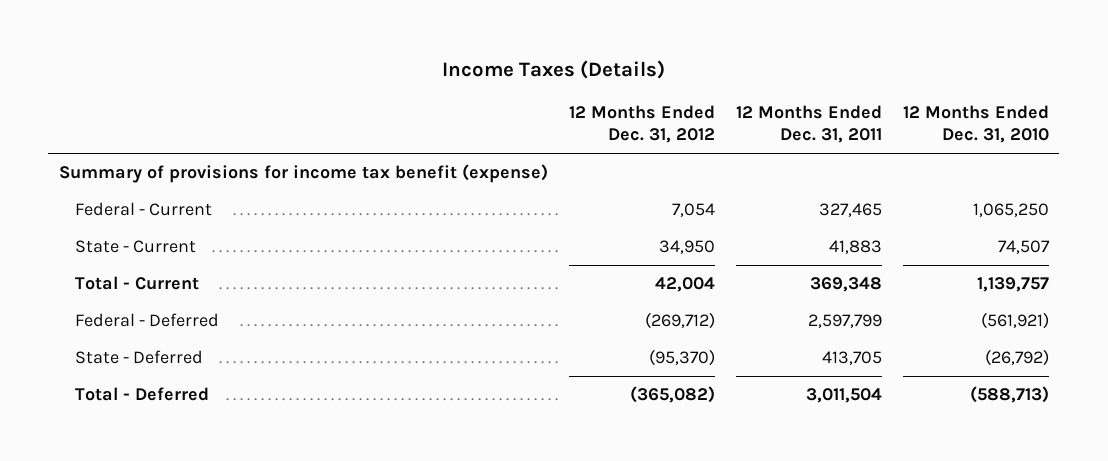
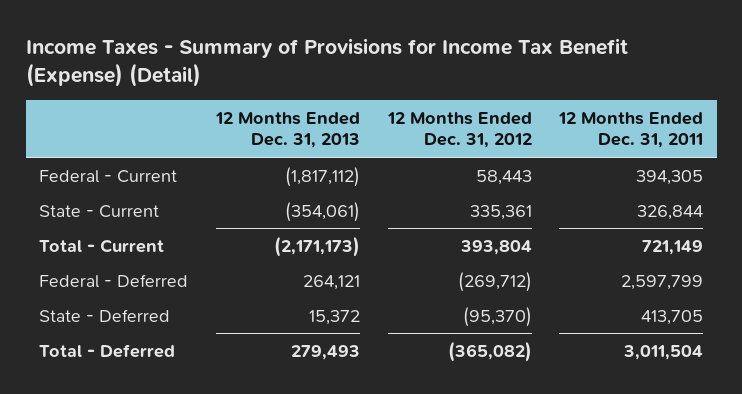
- Income Taxes (Details)
+ Income Taxes - Summary of Provisions for Income Tax Benefit (Expense) (Detail)
- | 12 Months Ended Dec. 31, 2012 | 12 Months Ended Dec. 31, 2011 | 12 Months Ended Dec. 31, 2010
+ | 12 Months Ended Dec. 31, 2013 | 12 Months Ended Dec. 31, 2012 | 12 Months Ended Dec. 31, 2011
- Summary of provisions for income tax benefit (expense)
- Federal - Current | 7,054 | 327,465 | 1,065,250
- State - Current | 34,950 | 41,883 | 74,507
- Total - Current | 42,004 | 369,348 | 1,139,757
+ Federal - Current | (1,817,112) | 58,443 | 394,305
+ State - Current | (354,061) | 335,361 | 326,844
+ Total - Current | (2,171,173) | 393,804 | 721,149

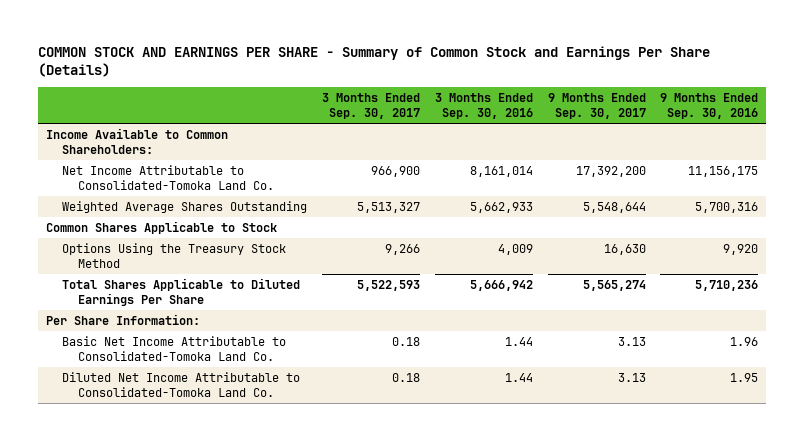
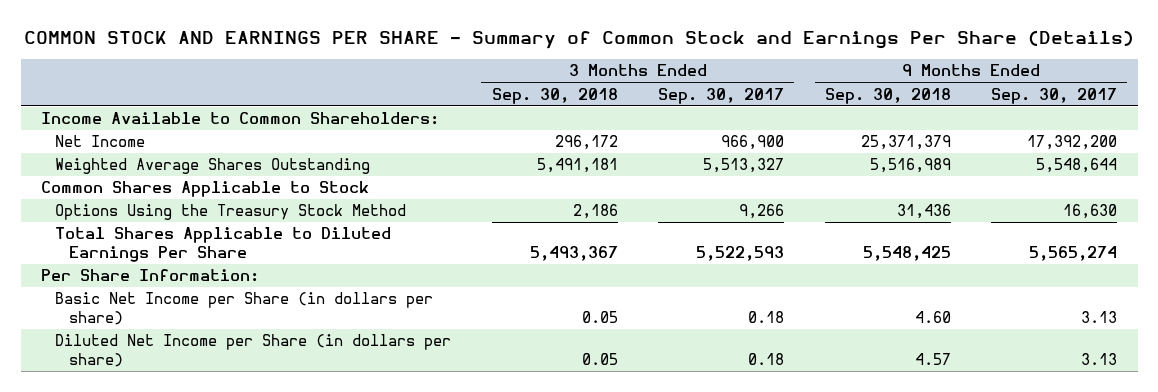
- | 3 Months Ended Sep. 30, 2017 | 3 Months Ended Sep. 30, 2016 | 9 Months Ended Sep. 30, 2017 | 9 Months Ended Sep. 30, 2016
+ | 3 Months Ended Sep. 30, 2018 | 3 Months Ended Sep. 30, 2017 | 9 Months Ended Sep. 30, 2018 | 9 Months Ended Sep. 30, 2017
- Net Income Attributable to Consolidated-Tomoka Land Co. | 966,900 | 8,161,014 | 17,392,200 | 11,156,175
+ Net Income | 296,172 | 966,900 | 25,371,379 | 17,392,200
- Basic Net Income Attributable to Consolidated-Tomoka Land Co. | 0.18 | 1.44 | 3.13 | 1.96
- Diluted Net Income Attributable to Consolidated-Tomoka Land Co. | 0.18 | 1.44 | 3.13 | 1.95
+ Basic Net Income per Share (in dollars per share) | 0.05 | 0.18 | 4.60 | 3.13
+ Diluted Net Income per Share (in dollars per share) | 0.05 | 0.18 | 4.57 | 3.13

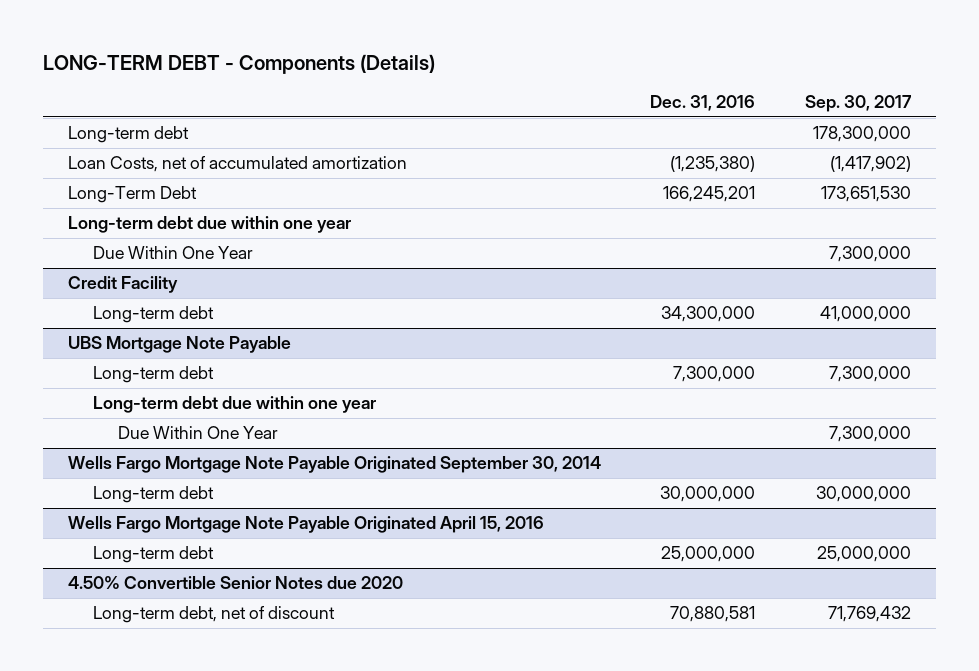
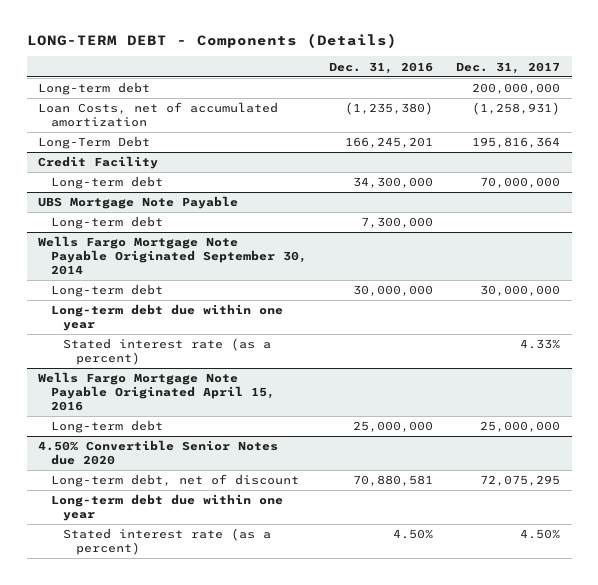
- | Dec. 31, 2016 | Sep. 30, 2017
+ | Dec. 31, 2016 | Dec. 31, 2017
- Long-term debt due within one year
- Due Within One Year | | 7,300,000
@ UBS Mortgage Note Payable
- Long-term debt due within one year
- Due Within One Year | | 7,300,000
@ Wells Fargo Mortgage Note Payable Originated September 30, 2014
+ Long-term debt due within one year
+ Stated interest rate (as a percent) | | 4.33%
@ 4.50% Convertible Senior Notes due 2020
+ Long-term debt due within one year
+ Stated interest rate (as a percent) | 4.50% | 4.50%

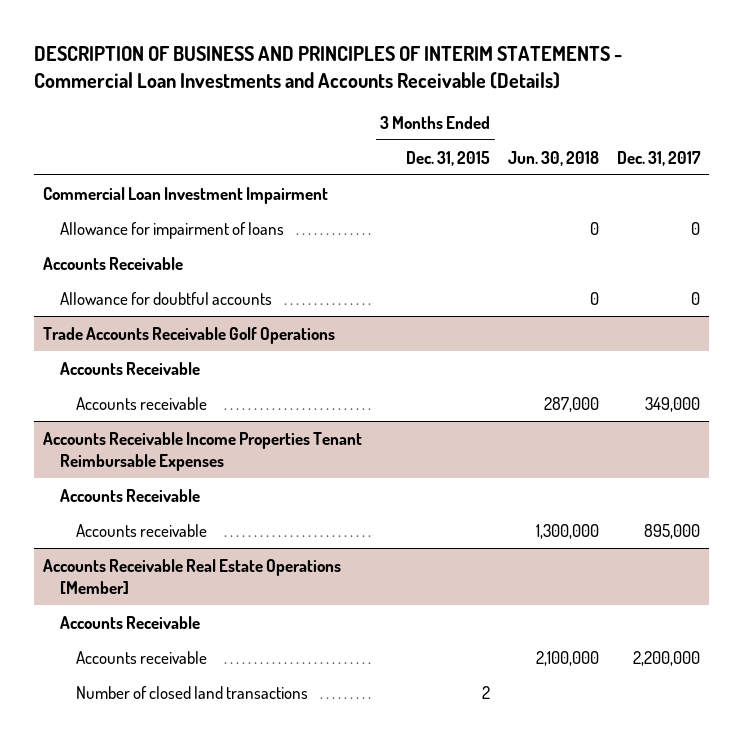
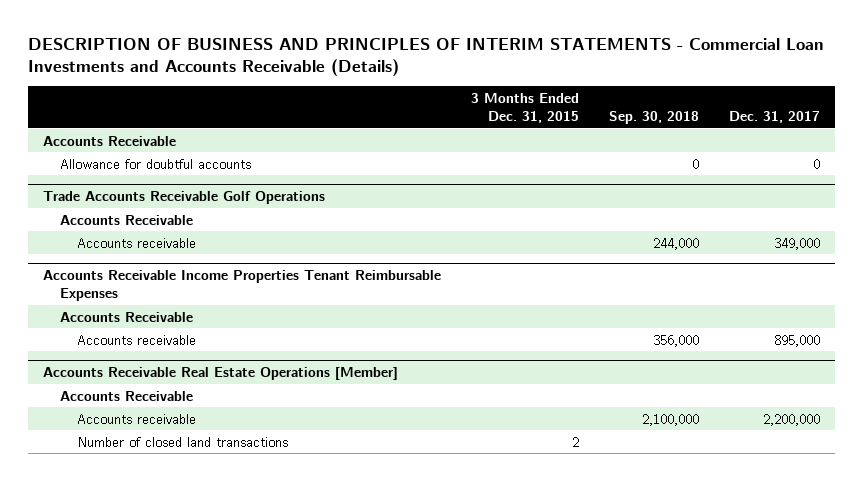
- | 3 Months Ended Dec. 31, 2015 | Jun. 30, 2018 | Dec. 31, 2017
+ | 3 Months Ended Dec. 31, 2015 | Sep. 30, 2018 | Dec. 31, 2017
- Commercial Loan Investment Impairment
- Allowance for impairment of loans | | 0 | 0

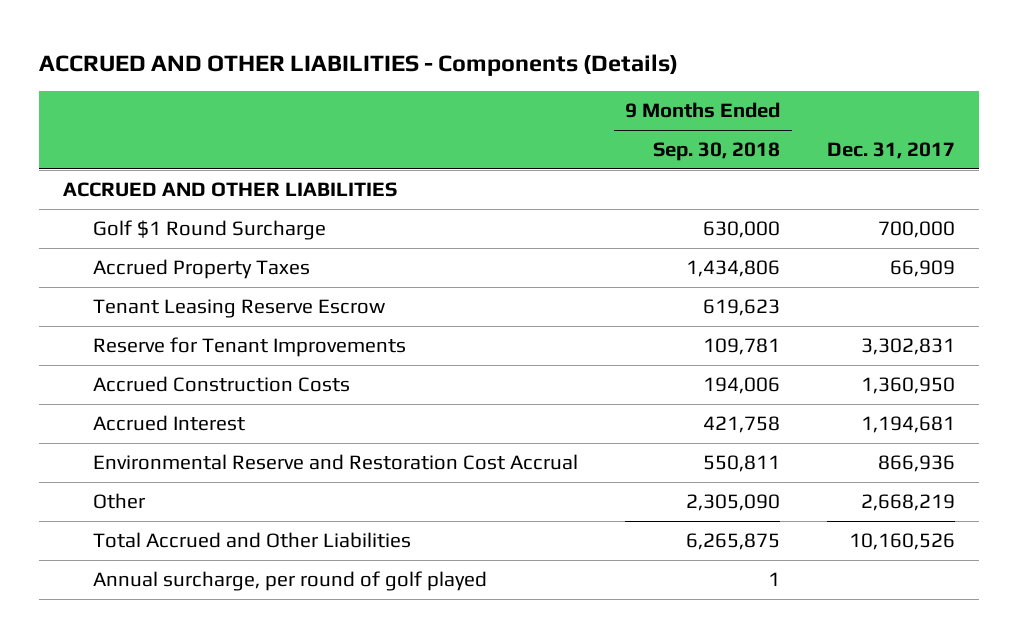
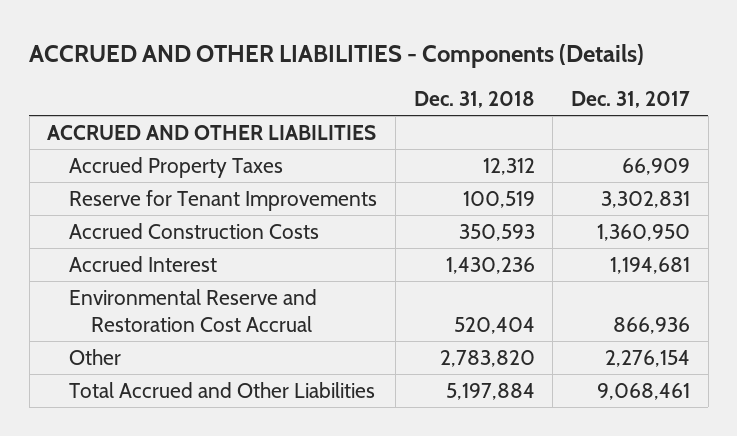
- | 9 Months Ended Sep. 30, 2018 | Dec. 31, 2017
+ | Dec. 31, 2018 | Dec. 31, 2017
- Golf $1 Round Surcharge | 630,000 | 700,000
- Tenant Leasing Reserve Escrow | 619,623 |
- Other | 2,305,090 | 2,668,219
- Total Accrued and Other Liabilities | 6,265,875 | 10,160,526
- Annual surcharge, per round of golf played | 1 |
+ Other | 2,783,820 | 2,276,154
+ Total Accrued and Other Liabilities | 5,197,884 | 9,068,461

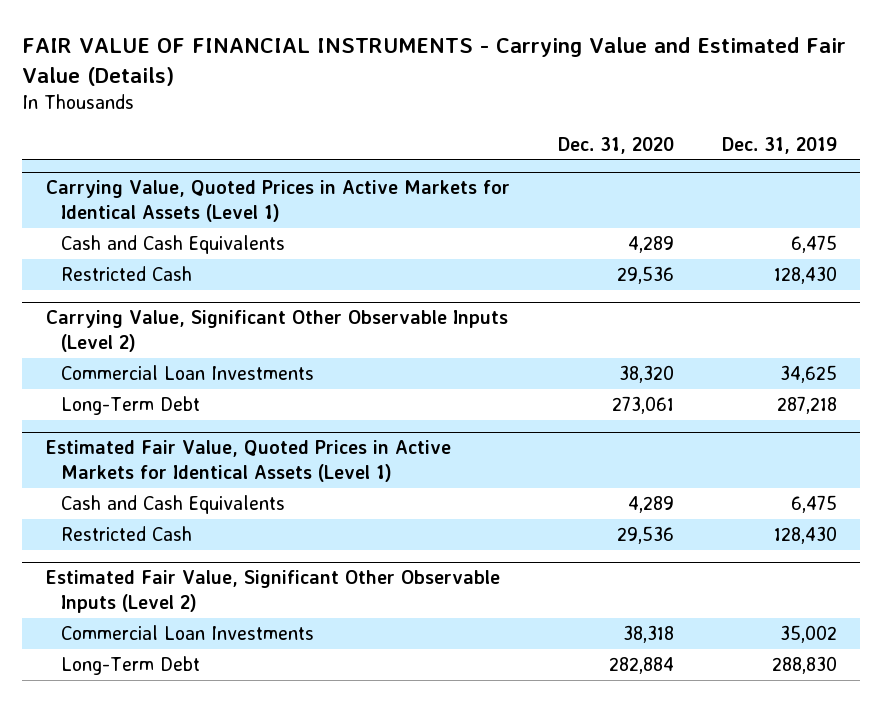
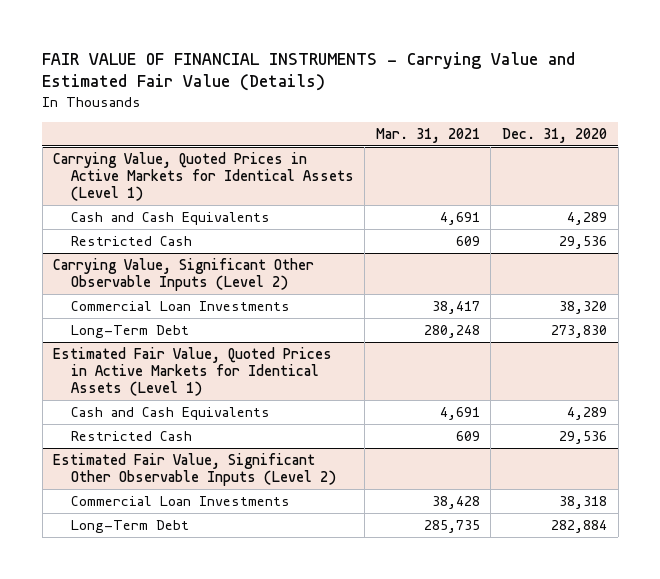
- | Dec. 31, 2020 | Dec. 31, 2019
+ | Mar. 31, 2021 | Dec. 31, 2020
@ Carrying Value, Significant Other Observable Inputs (Level 2)
- Long-Term Debt | 273,061 | 287,218
+ Long-Term Debt | 280,248 | 273,830

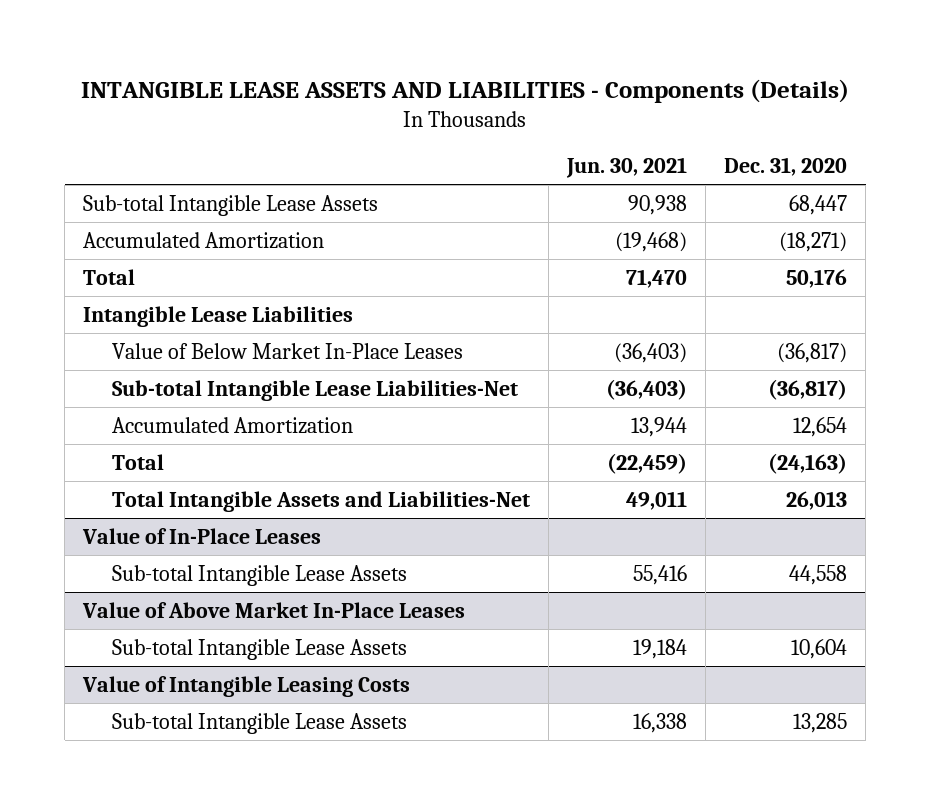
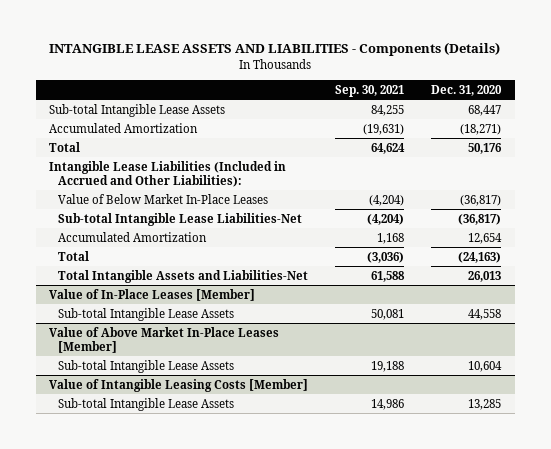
- | Jun. 30, 2021 | Dec. 31, 2020
+ | Sep. 30, 2021 | Dec. 31, 2020
- Intangible Lease Liabilities
+ Intangible Lease Liabilities (Included in Accrued and Other Liabilities):
- Value of In-Place Leases
+ Value of In-Place Leases [Member]
- Value of Above Market In-Place Leases
+ Value of Above Market In-Place Leases [Member]
- Value of Intangible Leasing Costs
+ Value of Intangible Leasing Costs [Member]

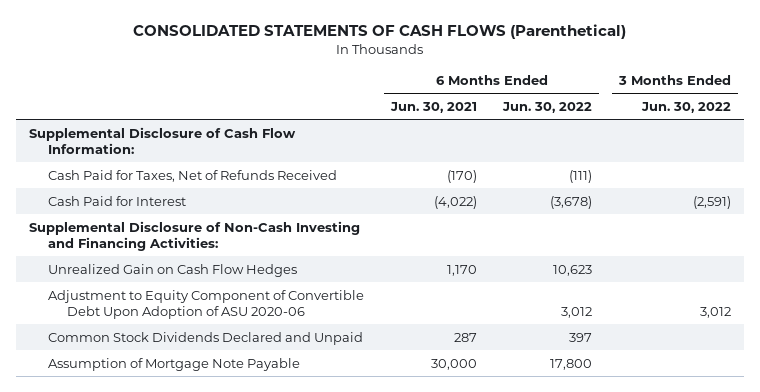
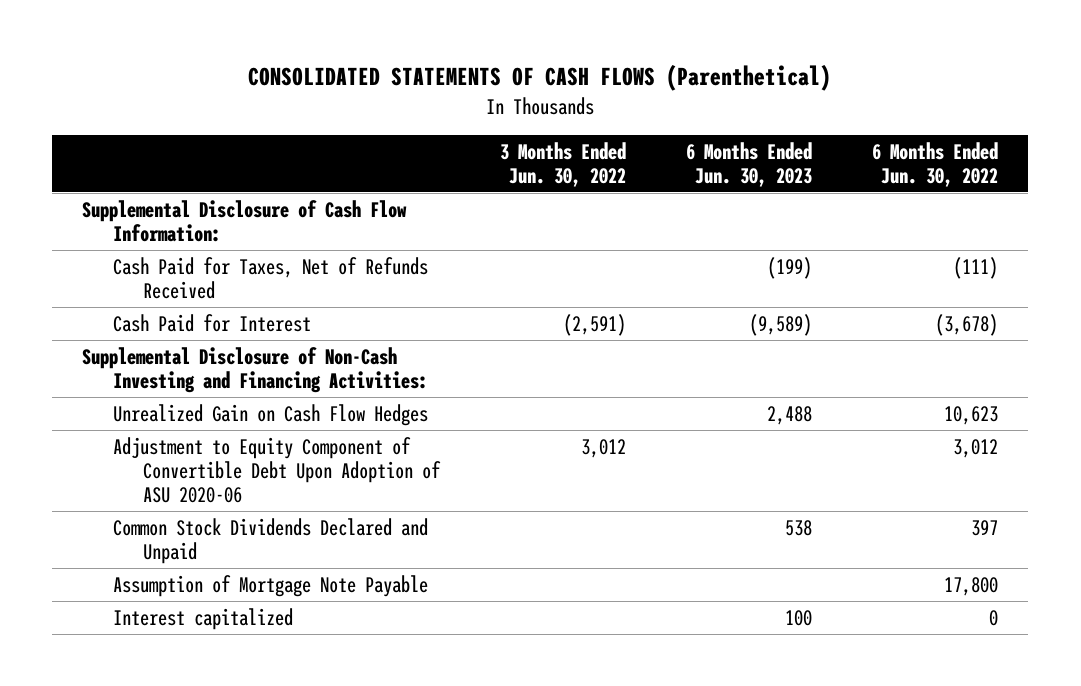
- | 6 Months Ended Jun. 30, 2021 | 6 Months Ended Jun. 30, 2022 | 3 Months Ended Jun. 30, 2022
+ | 3 Months Ended Jun. 30, 2022 | 6 Months Ended Jun. 30, 2023 | 6 Months Ended Jun. 30, 2022
+ Interest capitalized | | 100 | 0

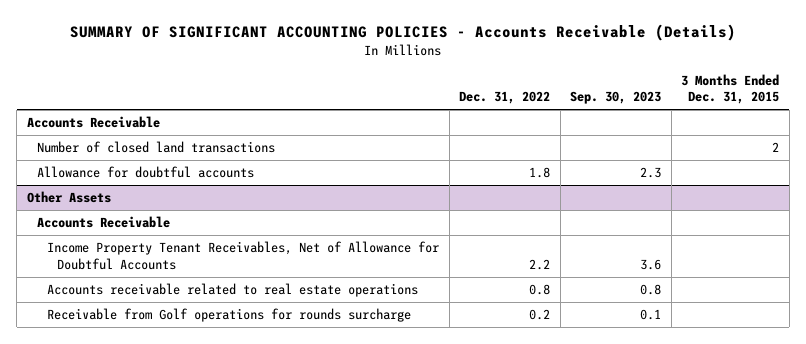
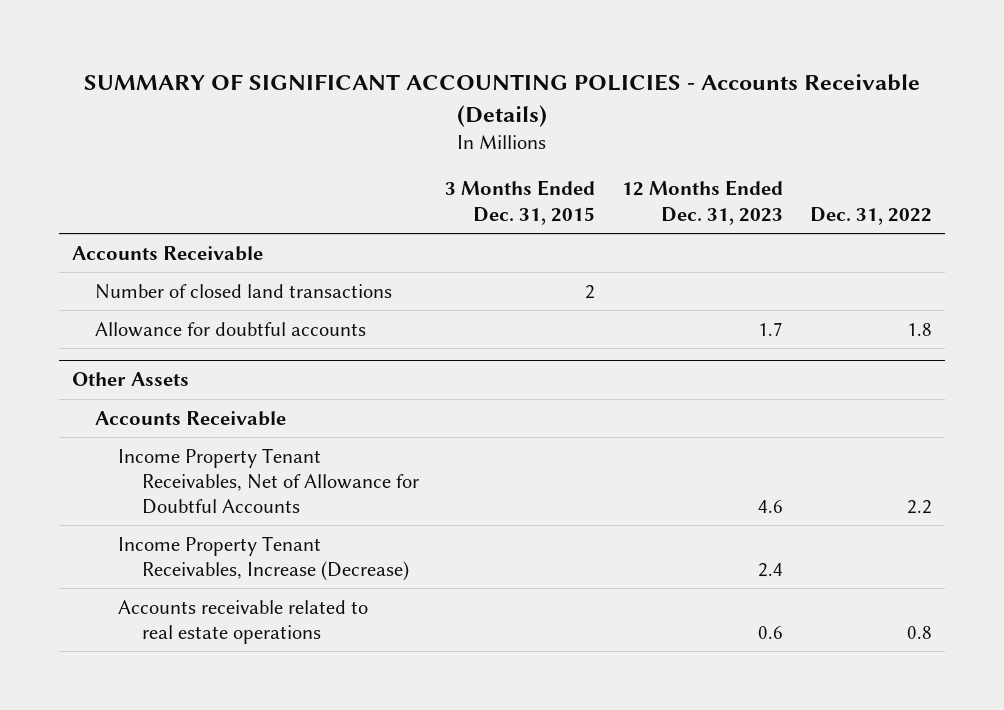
- | Dec. 31, 2022 | Sep. 30, 2023 | 3 Months Ended Dec. 31, 2015
+ | 3 Months Ended Dec. 31, 2015 | 12 Months Ended Dec. 31, 2023 | Dec. 31, 2022
@ Other Assets
+ Income Property Tenant Receivables, Increase (Decrease) | | 2.4 |
- Receivable from Golf operations for rounds surcharge | 0.2 | 0.1 |

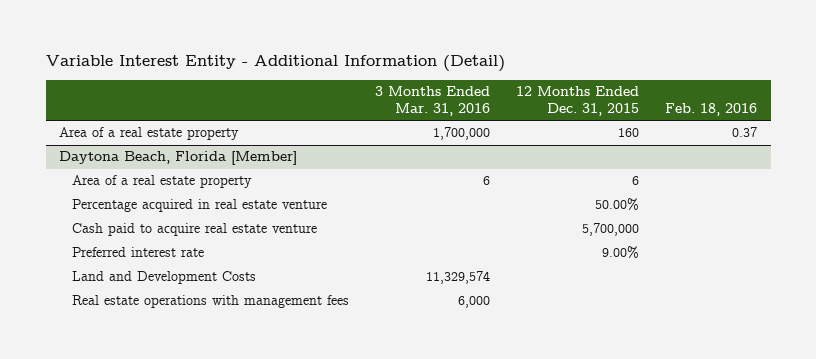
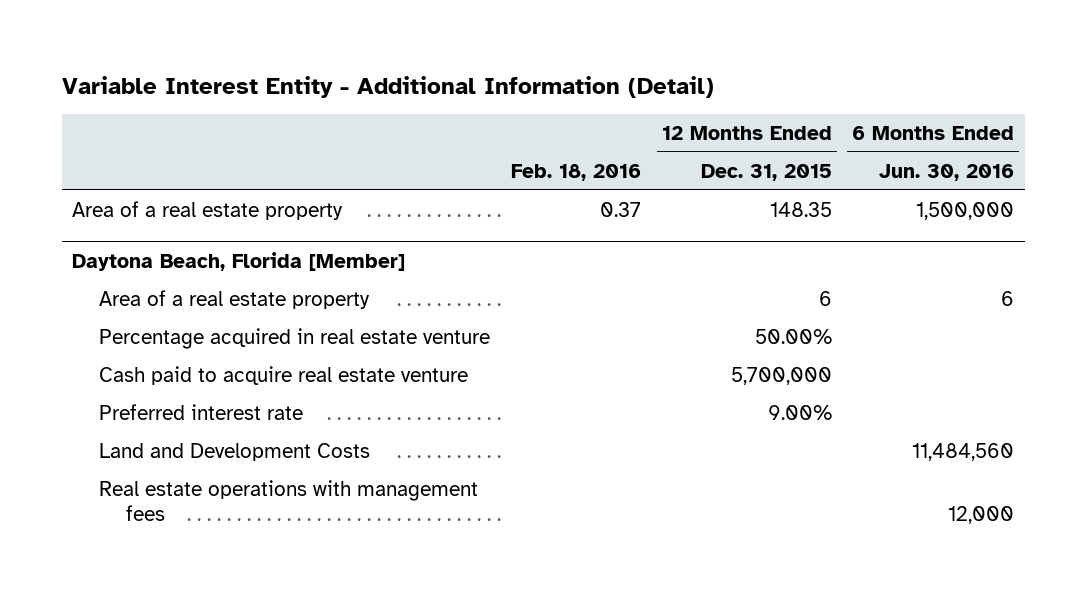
- | 3 Months Ended Mar. 31, 2016 | 12 Months Ended Dec. 31, 2015 | Feb. 18, 2016
+ | Feb. 18, 2016 | 12 Months Ended Dec. 31, 2015 | 6 Months Ended Jun. 30, 2016
- Area of a real estate property | 1,700,000 | 160 | 0.37
+ Area of a real estate property | 0.37 | 148.35 | 1,500,000

